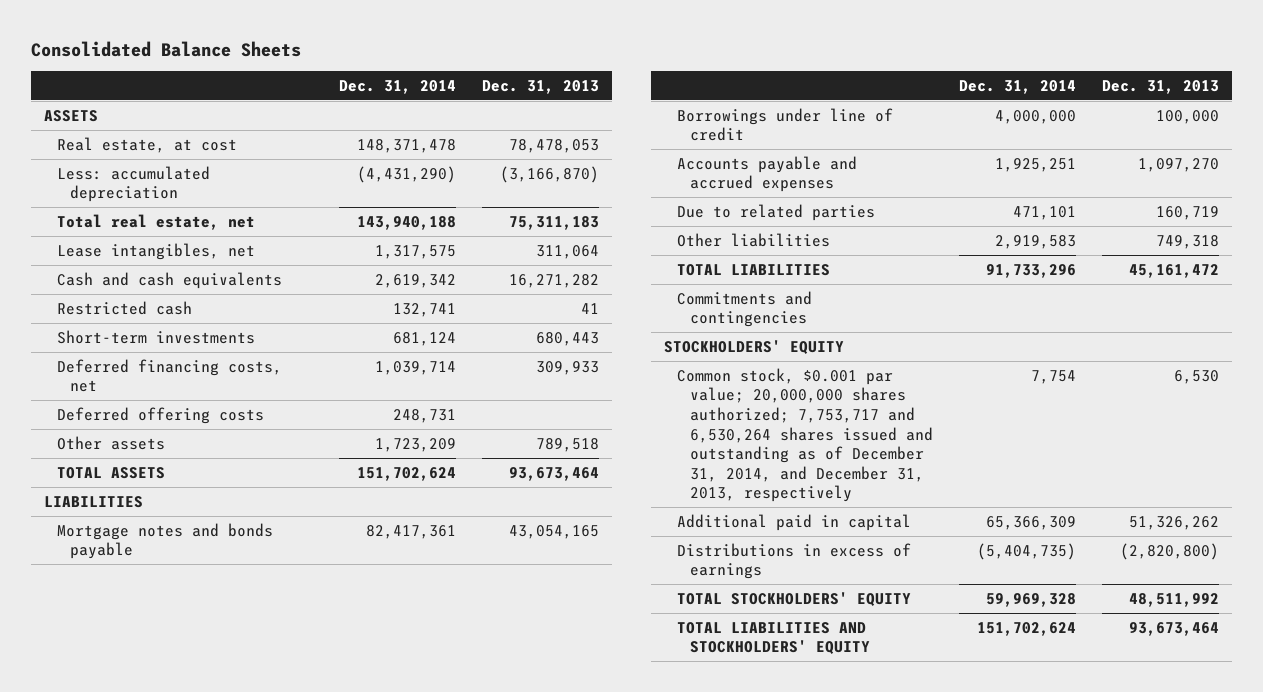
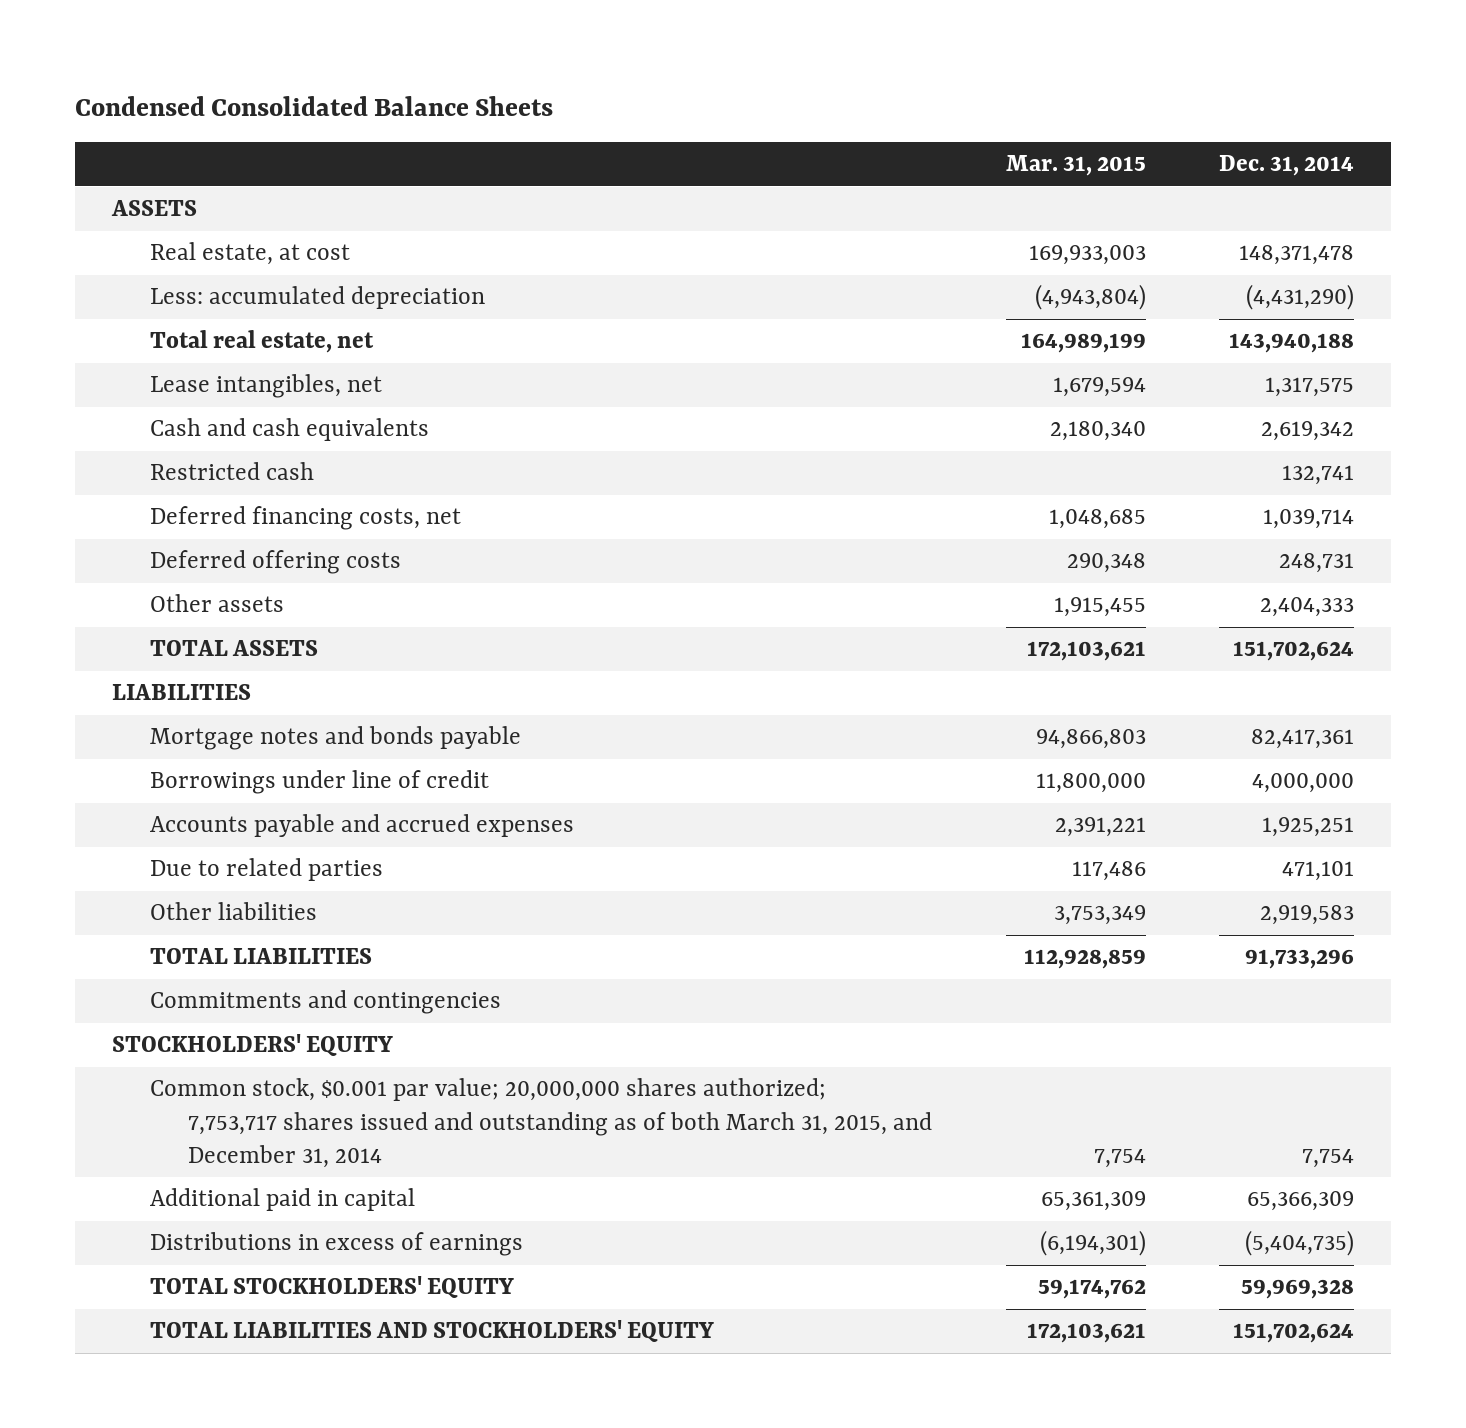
- Consolidated Balance Sheets
+ Condensed Consolidated Balance Sheets
- | Dec. 31, 2014 | Dec. 31, 2013
+ | Mar. 31, 2015 | Dec. 31, 2014
- Short-term investments | 681,124 | 680,443
- Other assets | 1,723,209 | 789,518
+ Other assets | 1,915,455 | 2,404,333
- Common stock, $0.001 par value; 20,000,000 shares authorized; 7,753,717 and 6,530,264 shares issued and outstanding as of December 31, 2014, and December 31, 2013, respectively | 7,754 | 6,530
+ Common stock, $0.001 par value; 20,000,000 shares authorized; 7,753,717 shares issued and outstanding as of both March 31, 2015, and December 31, 2014 | 7,754 | 7,754

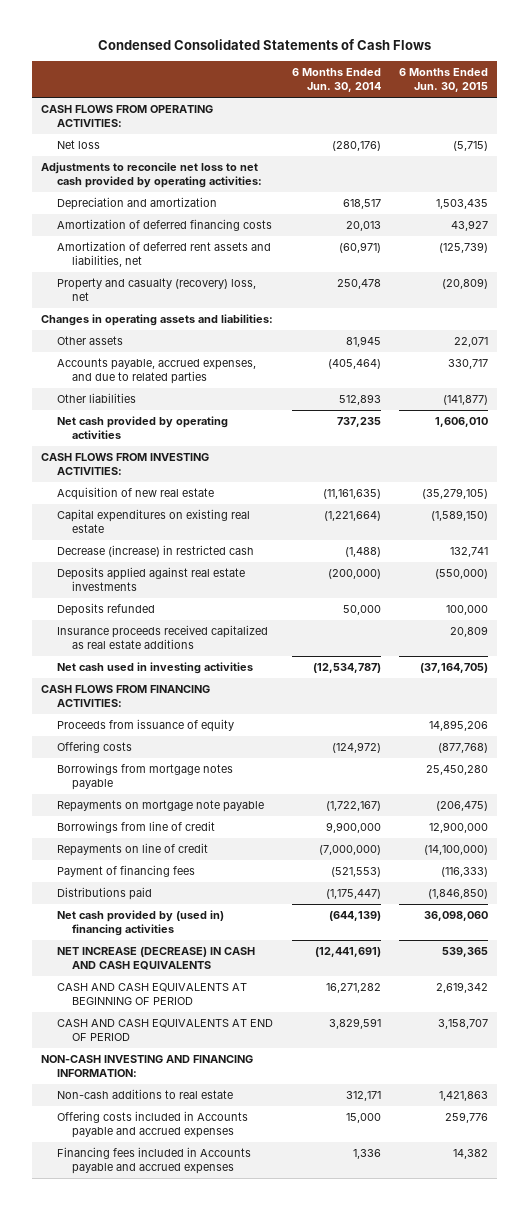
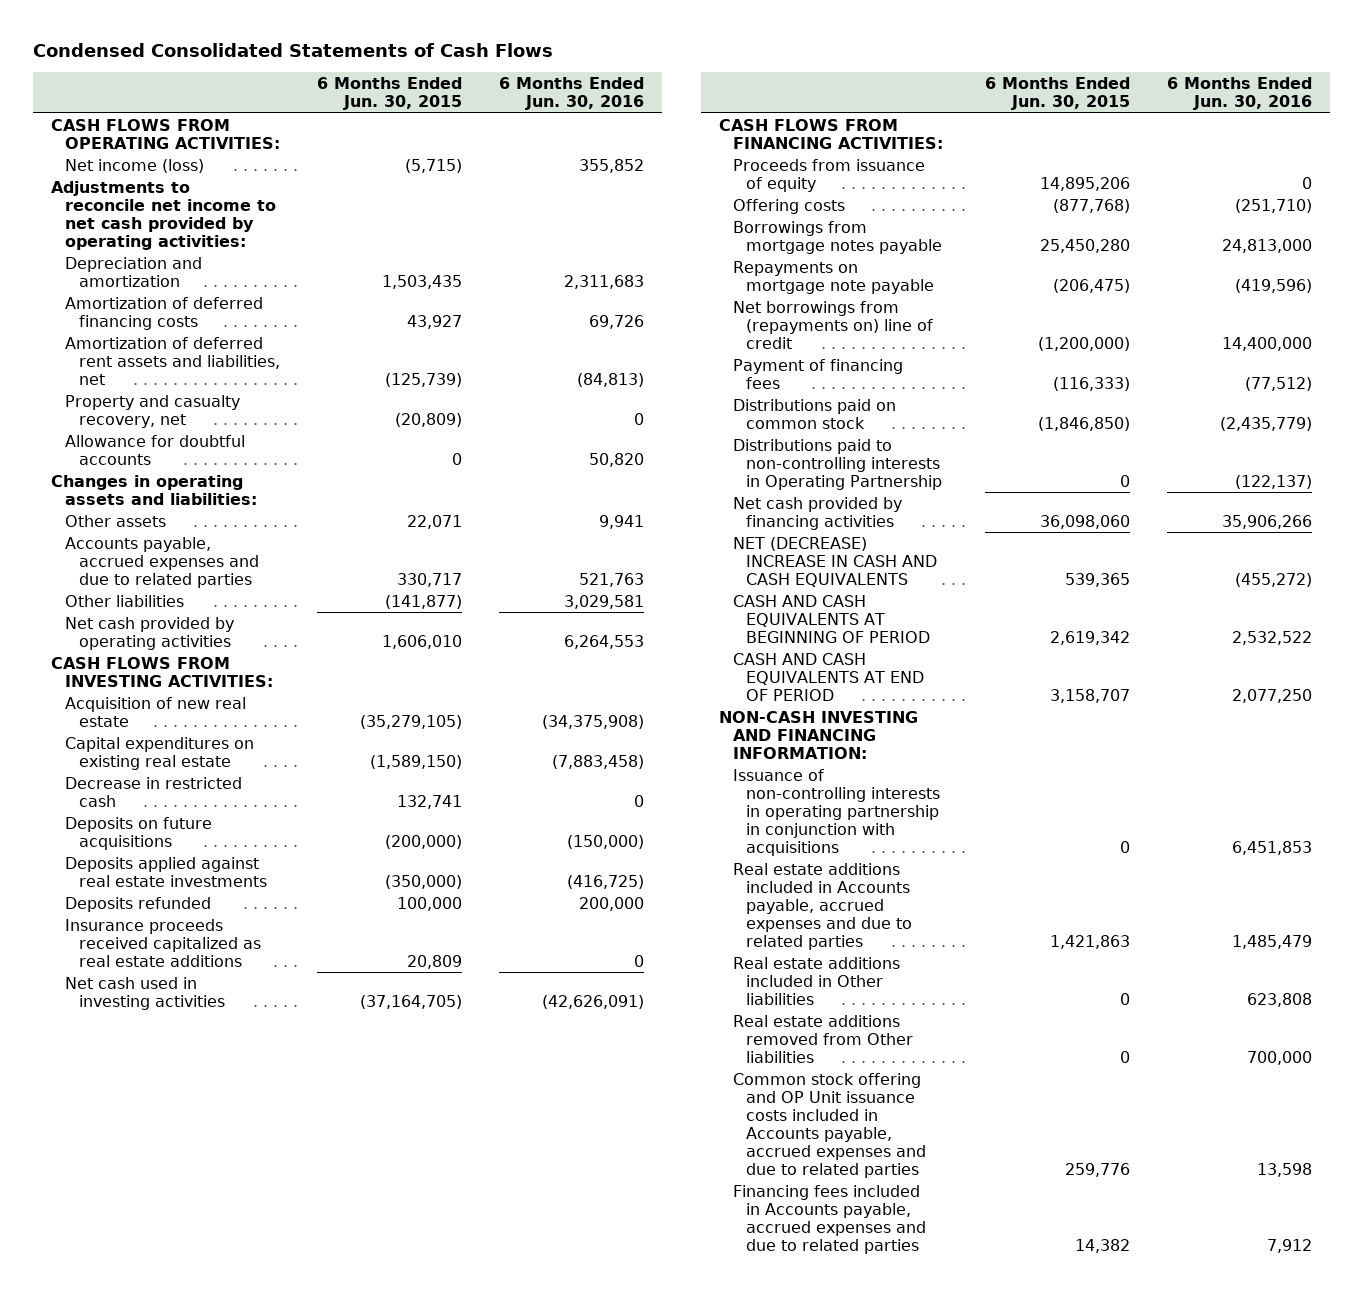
- | 6 Months Ended Jun. 30, 2014 | 6 Months Ended Jun. 30, 2015
+ | 6 Months Ended Jun. 30, 2015 | 6 Months Ended Jun. 30, 2016
- Net loss | (280,176) | (5,715)
- Adjustments to reconcile net loss to net cash provided by operating activities:
+ Net income (loss) | (5,715) | 355,852
+ Adjustments to reconcile net income to net cash provided by operating activities:
- Property and casualty (recovery) loss, net | 250,478 | (20,809)
+ Property and casualty recovery, net | (20,809) | 0
+ Allowance for doubtful accounts | 0 | 50,820
- Accounts payable, accrued expenses, and due to related parties | (405,464) | 330,717
+ Accounts payable, accrued expenses and due to related parties | 330,717 | 521,763
- Decrease (increase) in restricted cash | (1,488) | 132,741
- Deposits applied against real estate investments | (200,000) | (550,000)
+ Decrease in restricted cash | 132,741 | 0
+ Deposits on future acquisitions | (200,000) | (150,000)
+ Deposits applied against real estate investments | (350,000) | (416,725)
- Borrowings from line of credit | 9,900,000 | 12,900,000
- Repayments on line of credit | (7,000,000) | (14,100,000)
+ Net borrowings from (repayments on) line of credit | (1,200,000) | 14,400,000
- Distributions paid | (1,175,447) | (1,846,850)
- Net cash provided by (used in) financing activities | (644,139) | 36,098,060
- NET INCREASE (DECREASE) IN CASH AND CASH EQUIVALENTS | (12,441,691) | 539,365
+ Distributions paid on common stock | (1,846,850) | (2,435,779)
+ Distributions paid to non-controlling interests in Operating Partnership | 0 | (122,137)
+ Net cash provided by financing activities | 36,098,060 | 35,906,266
+ NET (DECREASE) INCREASE IN CASH AND CASH EQUIVALENTS | 539,365 | (455,272)
- Non-cash additions to real estate | 312,171 | 1,421,863
- Offering costs included in Accounts payable and accrued expenses | 15,000 | 259,776
- Financing fees included in Accounts payable and accrued expenses | 1,336 | 14,382
+ Issuance of non-controlling interests in operating partnership in conjunction with acquisitions | 0 | 6,451,853
+ Real estate additions included in Accounts payable, accrued expenses and due to related parties | 1,421,863 | 1,485,479
+ Real estate additions included in Other liabilities | 0 | 623,808
+ Real estate additions removed from Other liabilities | 0 | 700,000
+ Common stock offering and OP Unit issuance costs included in Accounts payable, accrued expenses and due to related parties | 259,776 | 13,598
+ Financing fees included in Accounts payable, accrued expenses and due to related parties | 14,382 | 7,912

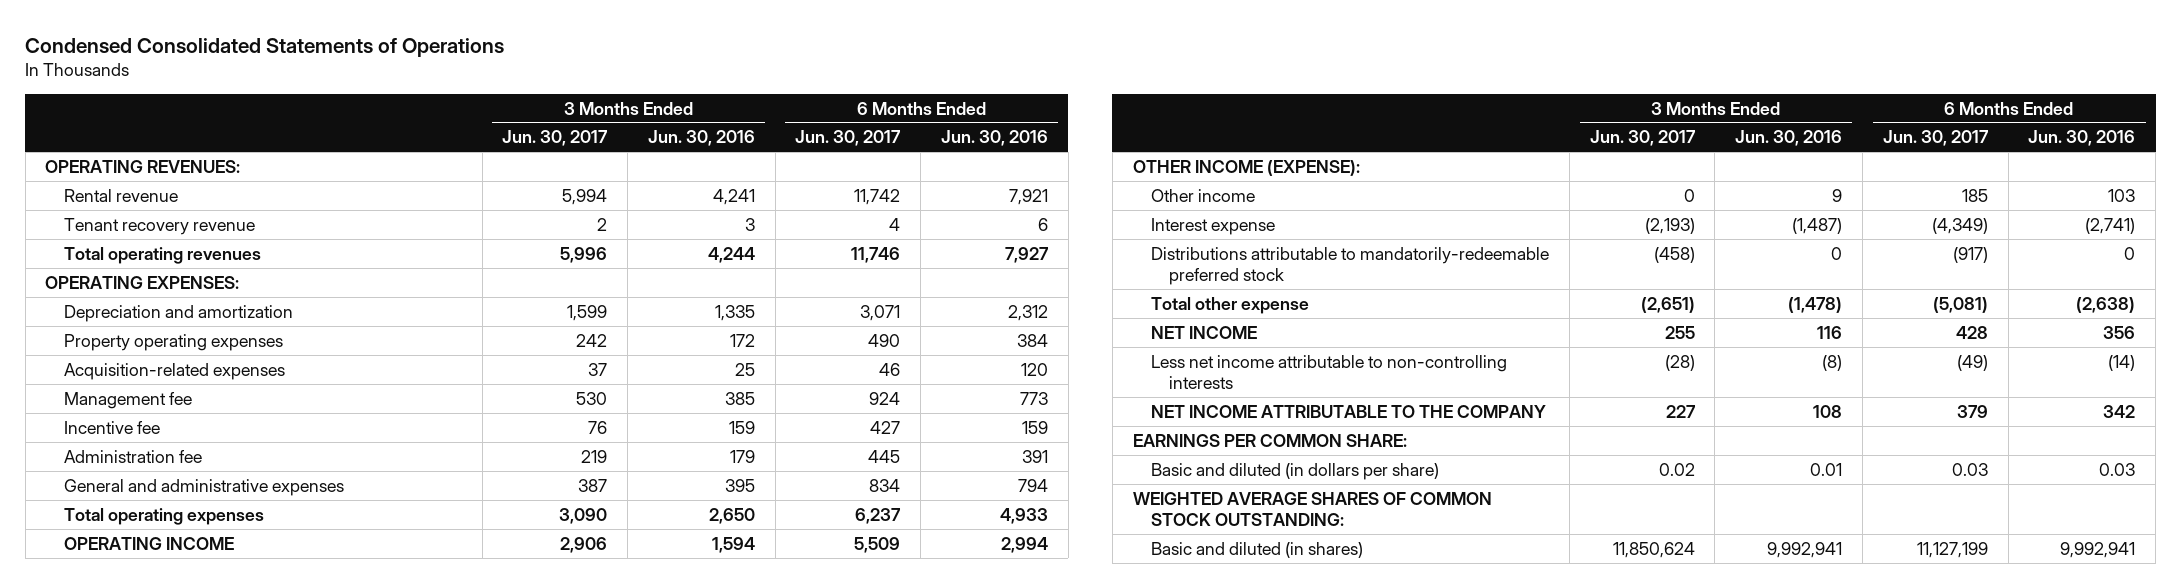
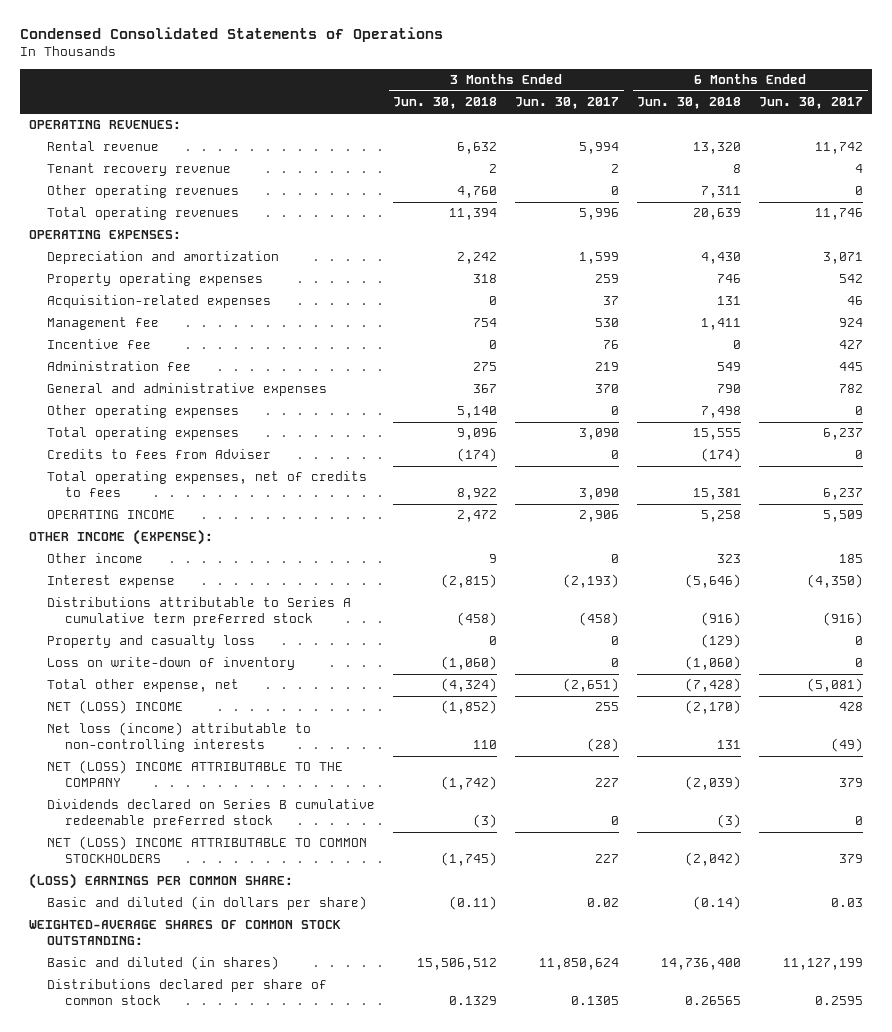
- | 3 Months Ended Jun. 30, 2017 | 3 Months Ended Jun. 30, 2016 | 6 Months Ended Jun. 30, 2017 | 6 Months Ended Jun. 30, 2016
+ | 3 Months Ended Jun. 30, 2018 | 3 Months Ended Jun. 30, 2017 | 6 Months Ended Jun. 30, 2018 | 6 Months Ended Jun. 30, 2017
+ Other operating revenues | 4,760 | 0 | 7,311 | 0
- Property operating expenses | 242 | 172 | 490 | 384
+ Property operating expenses | 318 | 259 | 746 | 542
- General and administrative expenses | 387 | 395 | 834 | 794
+ General and administrative expenses | 367 | 370 | 790 | 782
+ Other operating expenses | 5,140 | 0 | 7,498 | 0
+ Credits to fees from Adviser | (174) | 0 | (174) | 0
+ Total operating expenses, net of credits to fees | 8,922 | 3,090 | 15,381 | 6,237
- Interest expense | (2,193) | (1,487) | (4,349) | (2,741)
- Distributions attributable to mandatorily-redeemable preferred stock | (458) | 0 | (917) | 0
- Total other expense | (2,651) | (1,478) | (5,081) | (2,638)
- NET INCOME | 255 | 116 | 428 | 356
- Less net income attributable to non-controlling interests | (28) | (8) | (49) | (14)
- NET INCOME ATTRIBUTABLE TO THE COMPANY | 227 | 108 | 379 | 342
- EARNINGS PER COMMON SHARE:
+ Interest expense | (2,815) | (2,193) | (5,646) | (4,350)
+ Distributions attributable to Series A cumulative term preferred stock | (458) | (458) | (916) | (916)
+ Property and casualty loss | 0 | 0 | (129) | 0
+ Loss on write-down of inventory | (1,060) | 0 | (1,060) | 0
+ Total other expense, net | (4,324) | (2,651) | (7,428) | (5,081)
+ NET (LOSS) INCOME | (1,852) | 255 | (2,170) | 428
+ Net loss (income) attributable to non-controlling interests | 110 | (28) | 131 | (49)
+ NET (LOSS) INCOME ATTRIBUTABLE TO THE COMPANY | (1,742) | 227 | (2,039) | 379
+ Dividends declared on Series B cumulative redeemable preferred stock | (3) | 0 | (3) | 0
+ NET (LOSS) INCOME ATTRIBUTABLE TO COMMON STOCKHOLDERS | (1,745) | 227 | (2,042) | 379
+ (LOSS) EARNINGS PER COMMON SHARE:
- WEIGHTED AVERAGE SHARES OF COMMON STOCK OUTSTANDING:
+ WEIGHTED-AVERAGE SHARES OF COMMON STOCK OUTSTANDING:
+ Distributions declared per share of common stock | 0.1329 | 0.1305 | 0.26565 | 0.2595

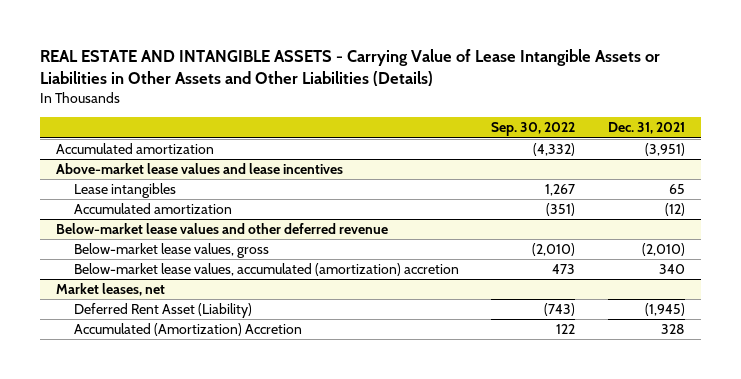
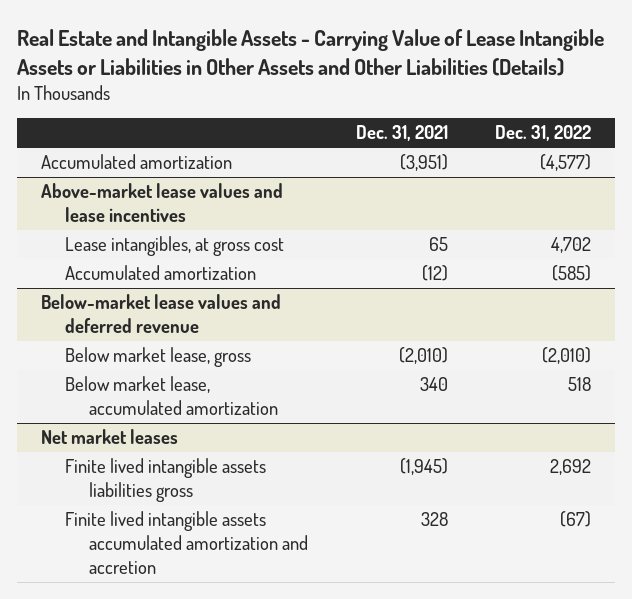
- REAL ESTATE AND INTANGIBLE ASSETS - Carrying Value of Lease Intangible Assets or Liabilities in Other Assets and Other Liabilities (Details)
+ Real Estate and Intangible Assets - Carrying Value of Lease Intangible Assets or Liabilities in Other Assets and Other Liabilities (Details)
- | Sep. 30, 2022 | Dec. 31, 2021
+ | Dec. 31, 2021 | Dec. 31, 2022
@ Above-market lease values and lease incentives
- Lease intangibles | 1,267 | 65
+ Lease intangibles, at gross cost | 65 | 4,702
- Below-market lease values and other deferred revenue
- Below-market lease values, gross | (2,010) | (2,010)
- Below-market lease values, accumulated (amortization) accretion | 473 | 340
- Market leases, net
- Deferred Rent Asset (Liability) | (743) | (1,945)
- Accumulated (Amortization) Accretion | 122 | 328
+ Below-market lease values and deferred revenue
+ Below market lease, gross | (2,010) | (2,010)
+ Below market lease, accumulated amortization | 340 | 518
+ Net market leases
+ Finite lived intangible assets liabilities gross | (1,945) | 2,692
+ Finite lived intangible assets accumulated amortization and accretion | 328 | (67)

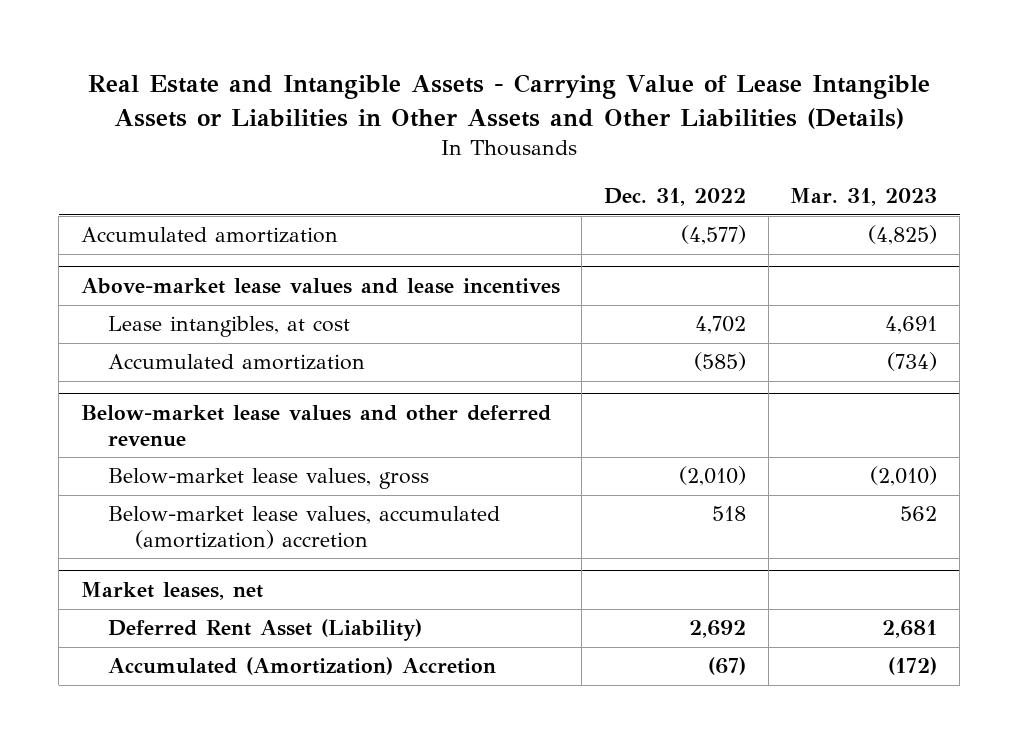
- | Dec. 31, 2021 | Dec. 31, 2022
+ | Dec. 31, 2022 | Mar. 31, 2023
@ Above-market lease values and lease incentives
- Lease intangibles, at gross cost | 65 | 4,702
+ Lease intangibles, at cost | 4,702 | 4,691
- Below-market lease values and deferred revenue
- Below market lease, gross | (2,010) | (2,010)
- Below market lease, accumulated amortization | 340 | 518
- Net market leases
- Finite lived intangible assets liabilities gross | (1,945) | 2,692
- Finite lived intangible assets accumulated amortization and accretion | 328 | (67)
+ Below-market lease values and other deferred revenue
+ Below-market lease values, gross | (2,010) | (2,010)
+ Below-market lease values, accumulated (amortization) accretion | 518 | 562
+ Market leases, net
+ Deferred Rent Asset (Liability) | 2,692 | 2,681
+ Accumulated (Amortization) Accretion | (67) | (172)

